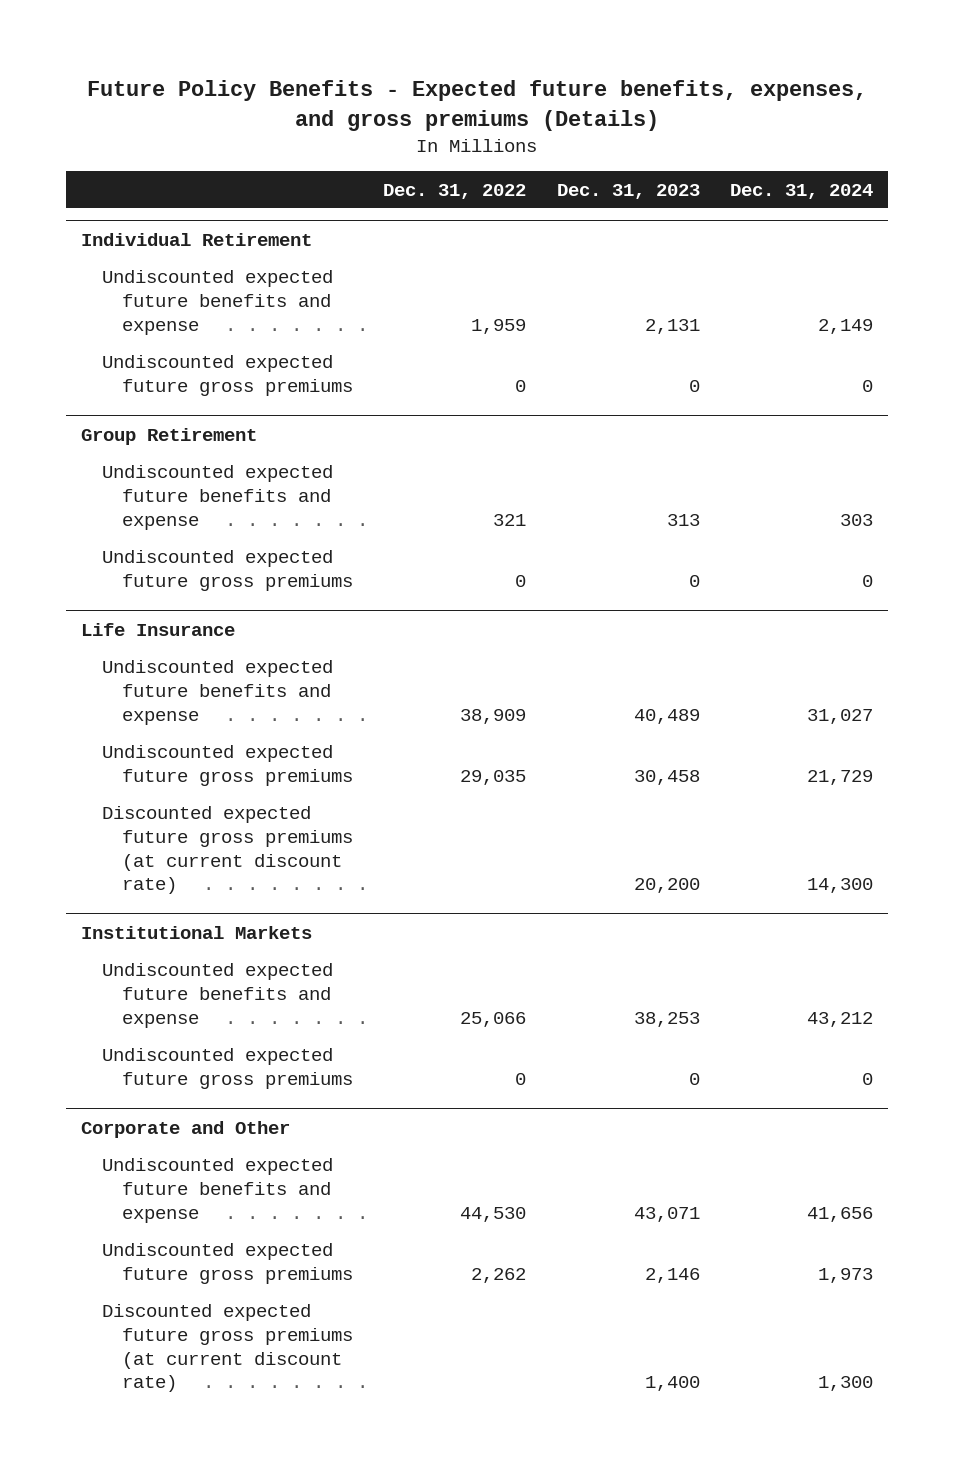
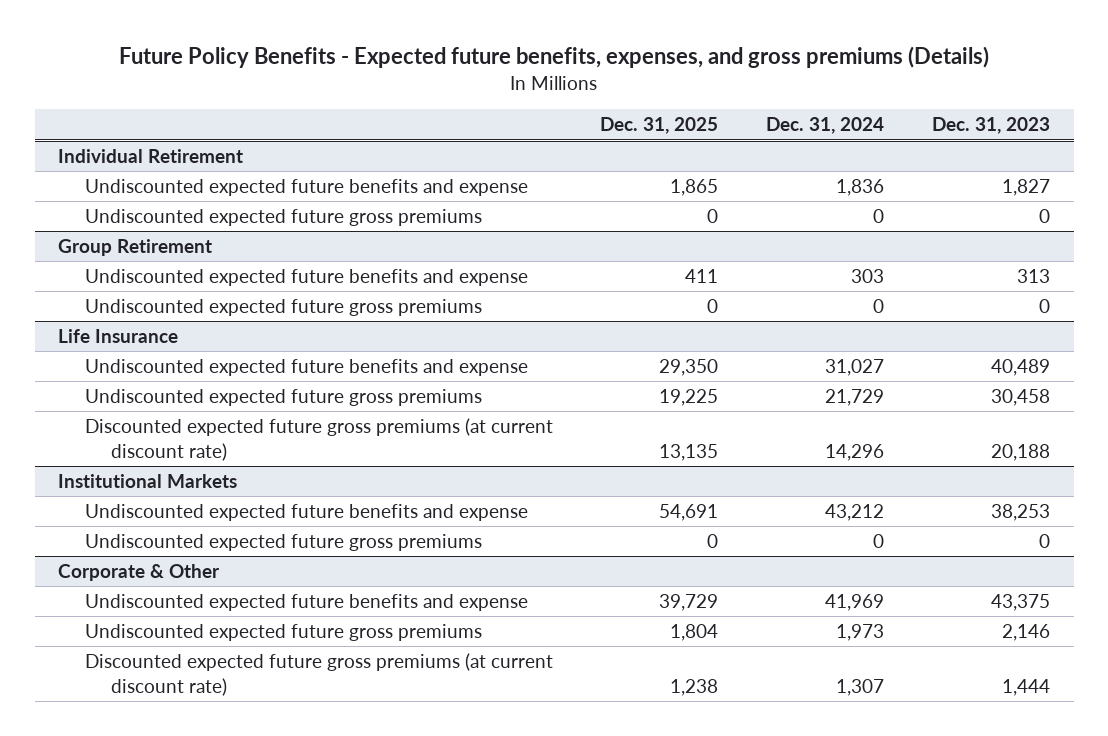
- | Dec. 31, 2022 | Dec. 31, 2023 | Dec. 31, 2024
+ | Dec. 31, 2025 | Dec. 31, 2024 | Dec. 31, 2023
@ Individual Retirement
- Undiscounted expected future benefits and expense | 1,959 | 2,131 | 2,149
+ Undiscounted expected future benefits and expense | 1,865 | 1,836 | 1,827
@ Life Insurance
- Discounted expected future gross premiums (at current discount rate) | | 20,200 | 14,300
+ Discounted expected future gross premiums (at current discount rate) | 13,135 | 14,296 | 20,188
- Corporate and Other
- Undiscounted expected future benefits and expense | 44,530 | 43,071 | 41,656
+ Corporate & Other
+ Undiscounted expected future benefits and expense | 39,729 | 41,969 | 43,375
- Discounted expected future gross premiums (at current discount rate) | | 1,400 | 1,300
+ Discounted expected future gross premiums (at current discount rate) | 1,238 | 1,307 | 1,444

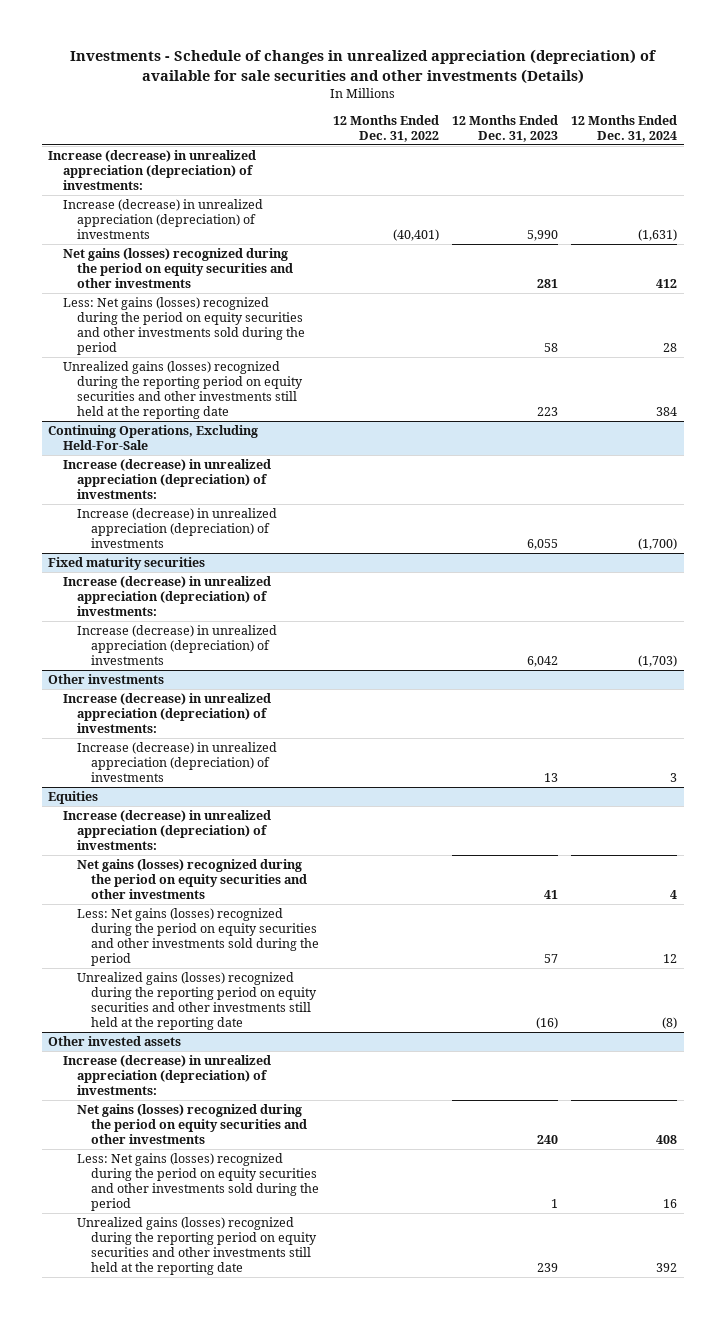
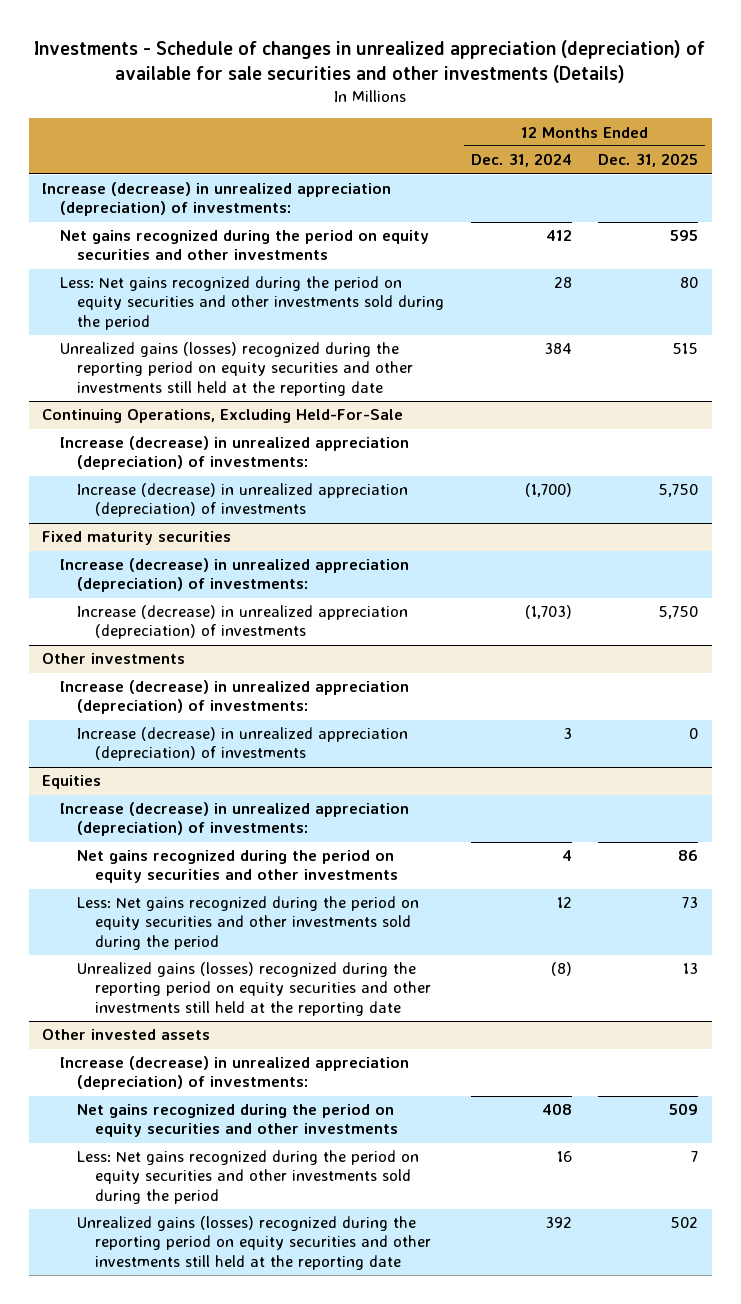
- | 12 Months Ended Dec. 31, 2022 | 12 Months Ended Dec. 31, 2023 | 12 Months Ended Dec. 31, 2024
+ | 12 Months Ended Dec. 31, 2024 | 12 Months Ended Dec. 31, 2025
- Increase (decrease) in unrealized appreciation (depreciation) of investments | (40,401) | 5,990 | (1,631)
- Net gains (losses) recognized during the period on equity securities and other investments | | 281 | 412
- Less: Net gains (losses) recognized during the period on equity securities and other investments sold during the period | | 58 | 28
+ Net gains recognized during the period on equity securities and other investments | 412 | 595
+ Less: Net gains recognized during the period on equity securities and other investments sold during the period | 28 | 80
@ Equities
- Net gains (losses) recognized during the period on equity securities and other investments | | 41 | 4
- Less: Net gains (losses) recognized during the period on equity securities and other investments sold during the period | | 57 | 12
+ Net gains recognized during the period on equity securities and other investments | 4 | 86
+ Less: Net gains recognized during the period on equity securities and other investments sold during the period | 12 | 73
@ Other invested assets
- Net gains (losses) recognized during the period on equity securities and other investments | | 240 | 408
- Less: Net gains (losses) recognized during the period on equity securities and other investments sold during the period | | 1 | 16
+ Net gains recognized during the period on equity securities and other investments | 408 | 509
+ Less: Net gains recognized during the period on equity securities and other investments sold during the period | 16 | 7

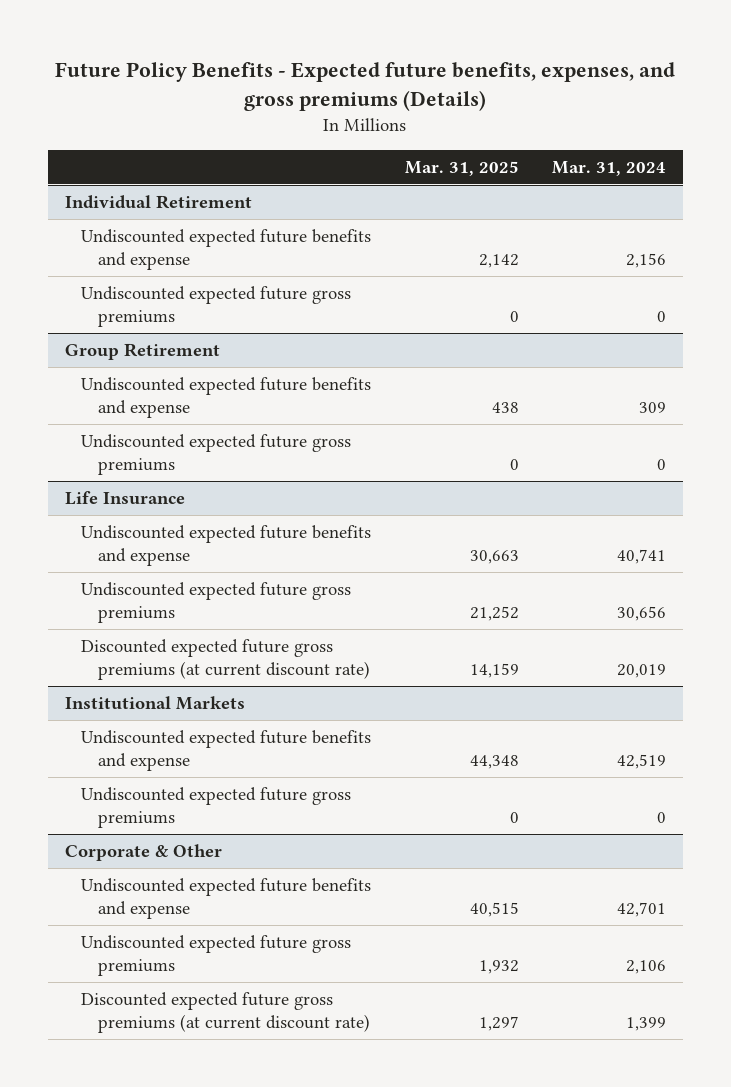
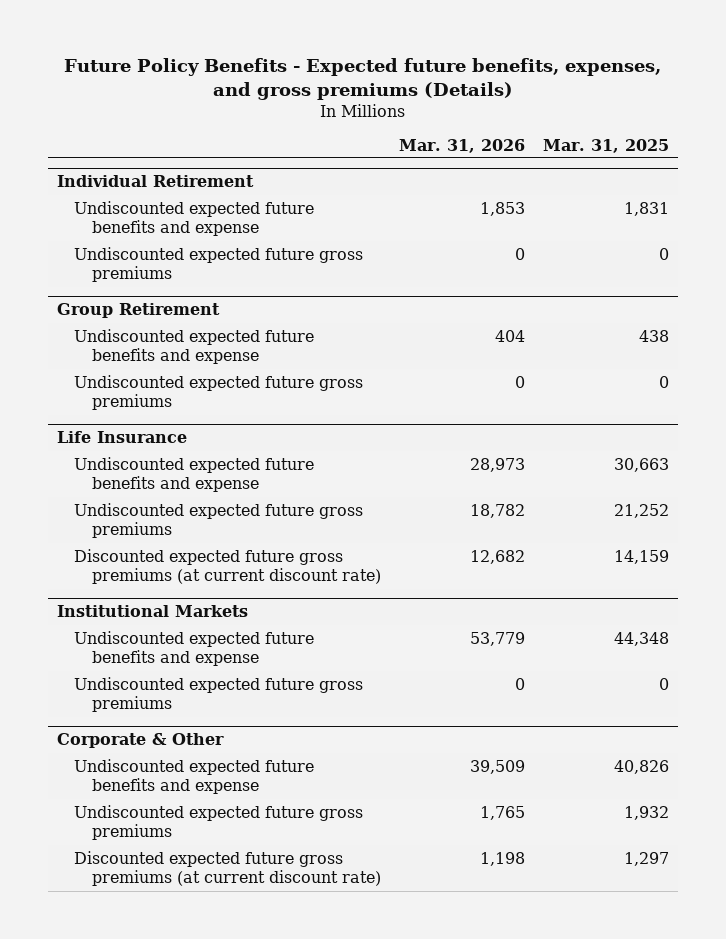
- | Mar. 31, 2025 | Mar. 31, 2024
+ | Mar. 31, 2026 | Mar. 31, 2025
@ Individual Retirement
- Undiscounted expected future benefits and expense | 2,142 | 2,156
+ Undiscounted expected future benefits and expense | 1,853 | 1,831
@ Corporate & Other
- Undiscounted expected future benefits and expense | 40,515 | 42,701
+ Undiscounted expected future benefits and expense | 39,509 | 40,826

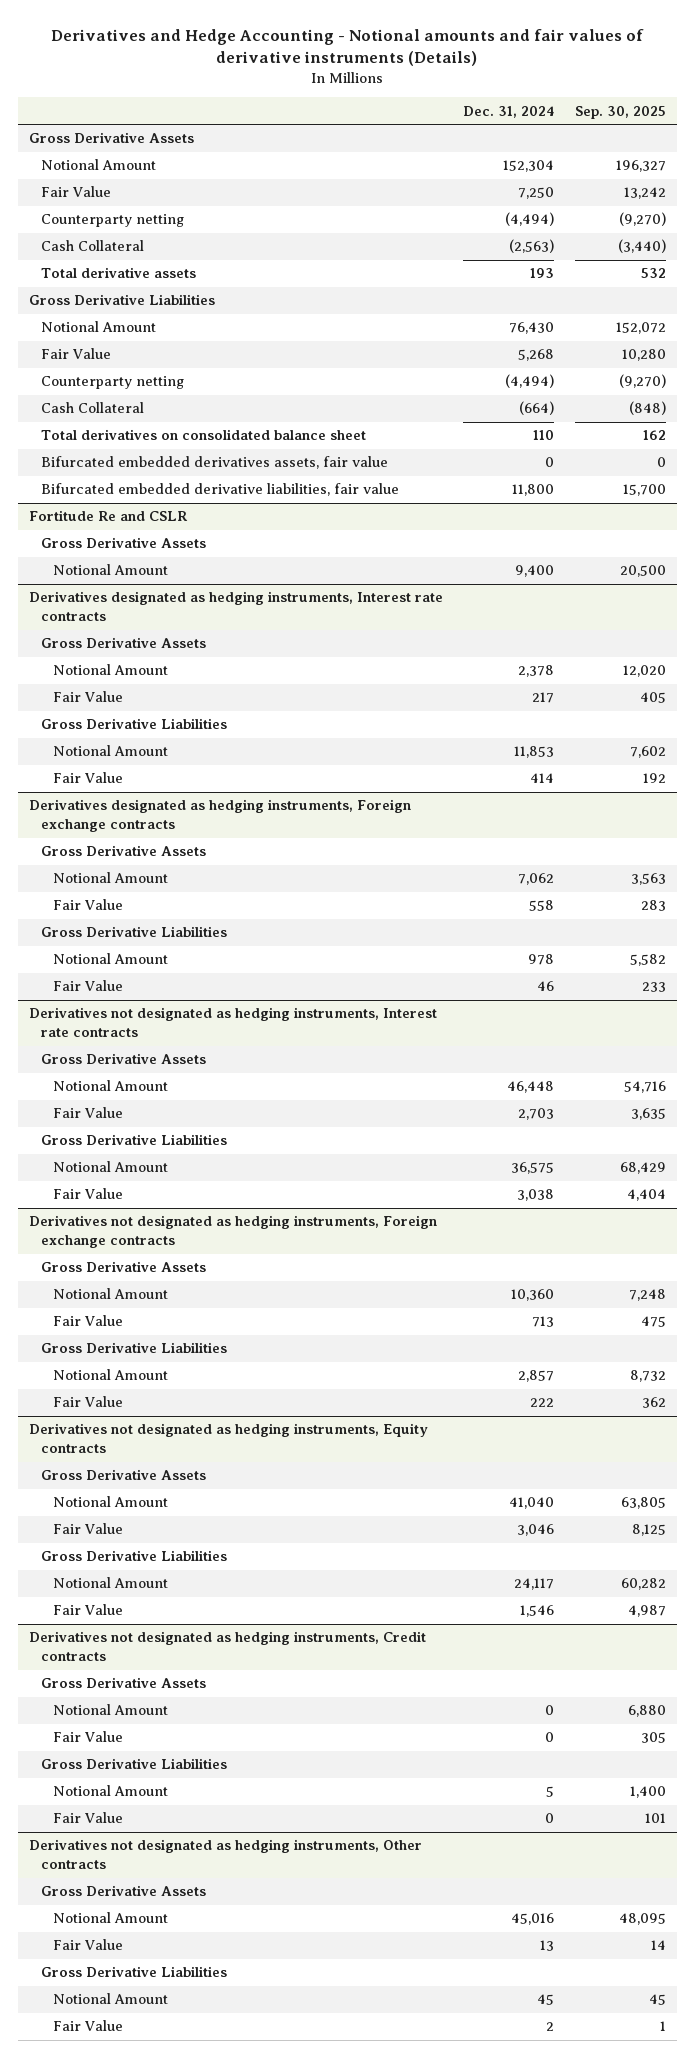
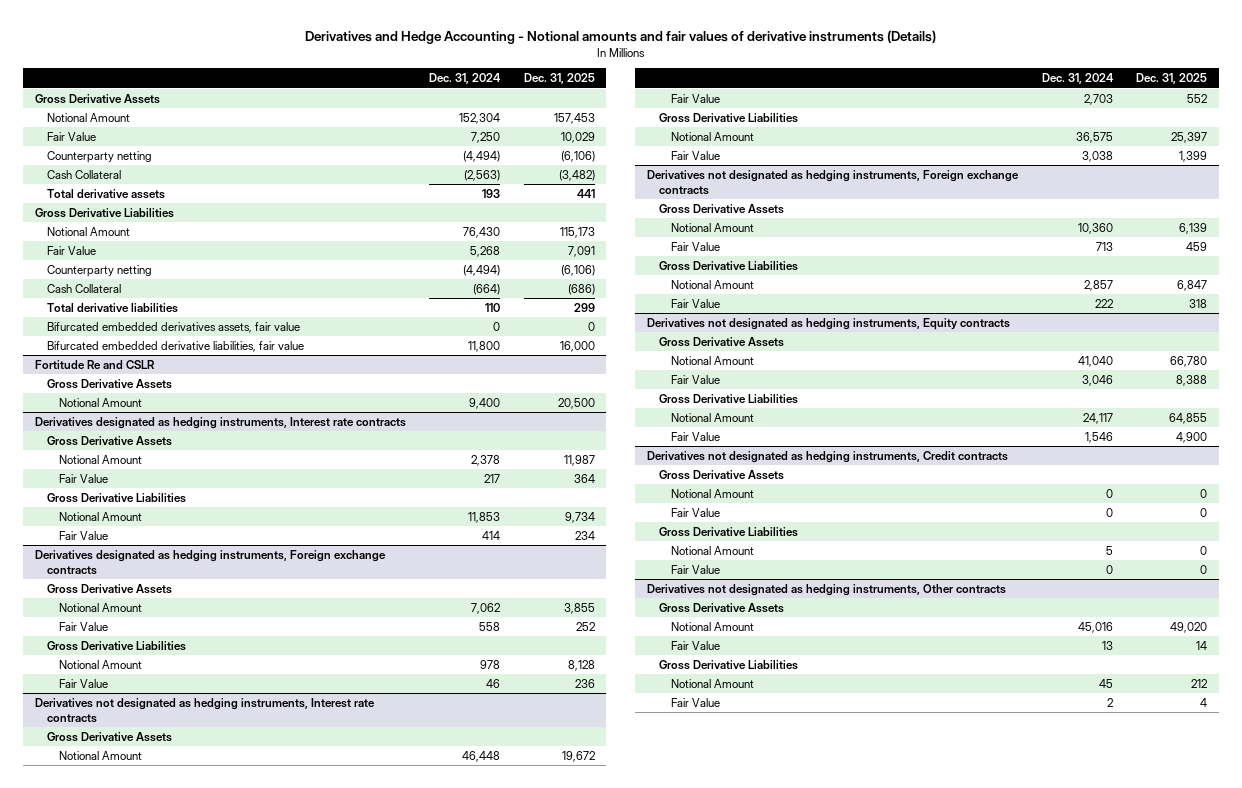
- | Dec. 31, 2024 | Sep. 30, 2025
+ | Dec. 31, 2024 | Dec. 31, 2025
- Total derivatives on consolidated balance sheet | 110 | 162
+ Total derivative liabilities | 110 | 299

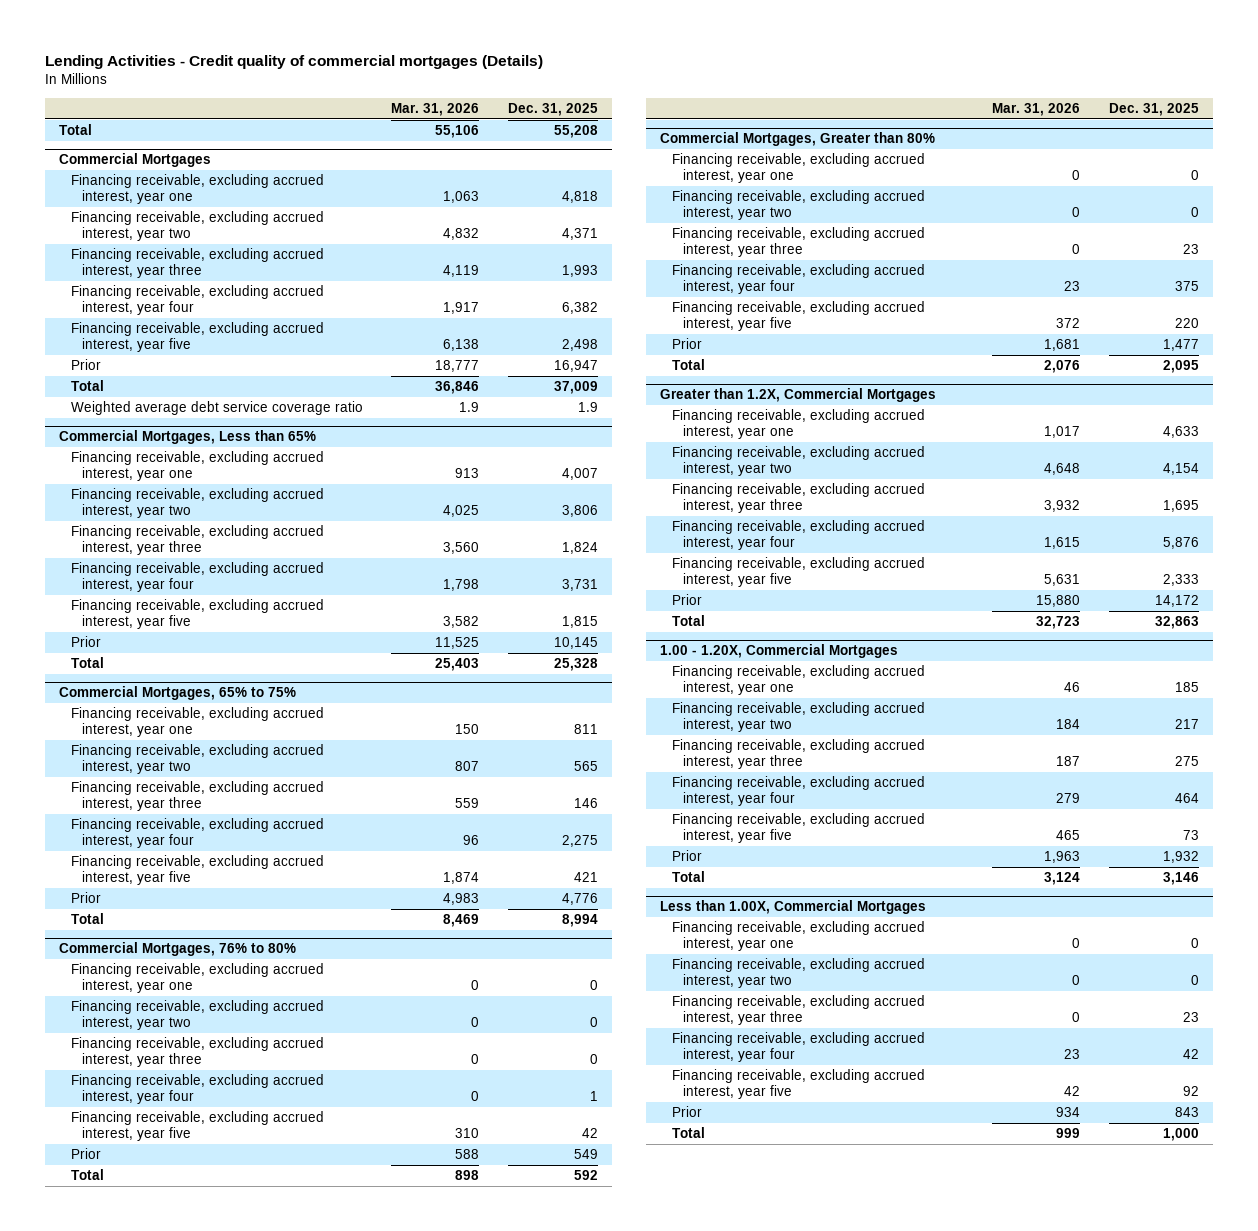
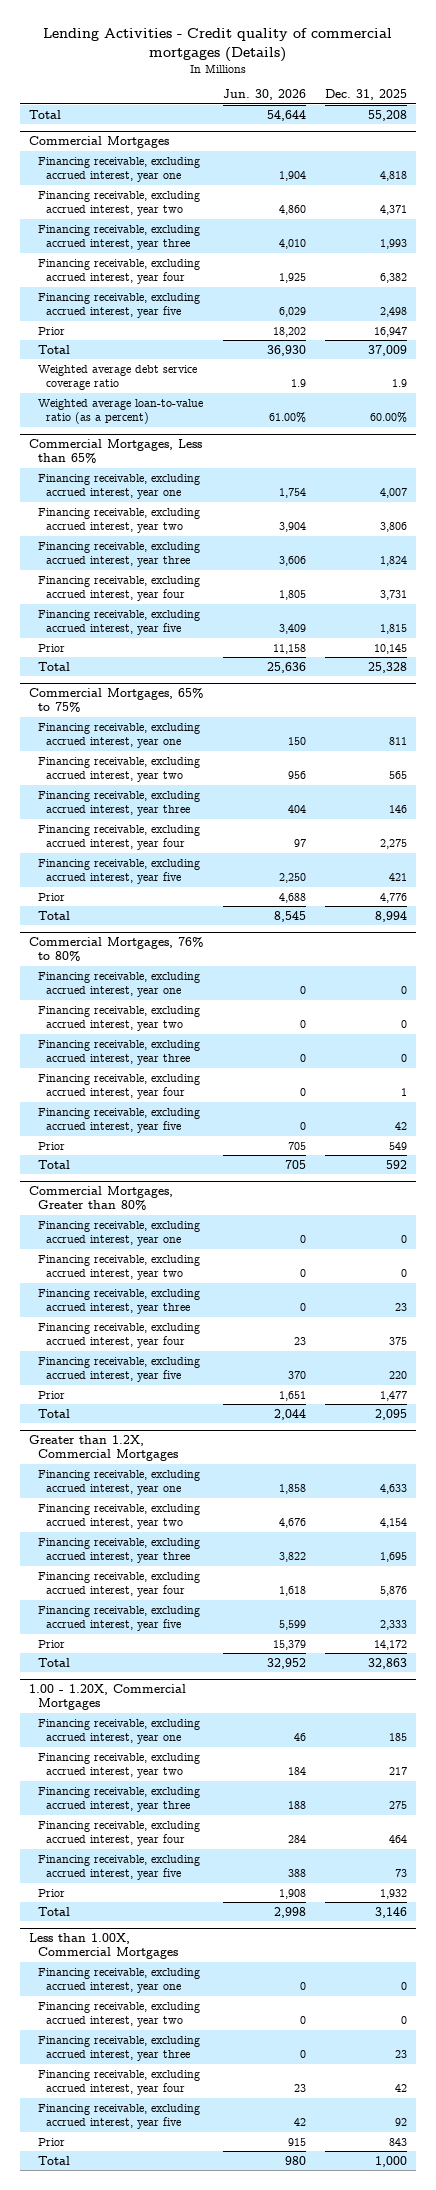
- | Mar. 31, 2026 | Dec. 31, 2025
+ | Jun. 30, 2026 | Dec. 31, 2025
@ Commercial Mortgages
+ Weighted average loan-to-value ratio (as a percent) | 61.00% | 60.00%

